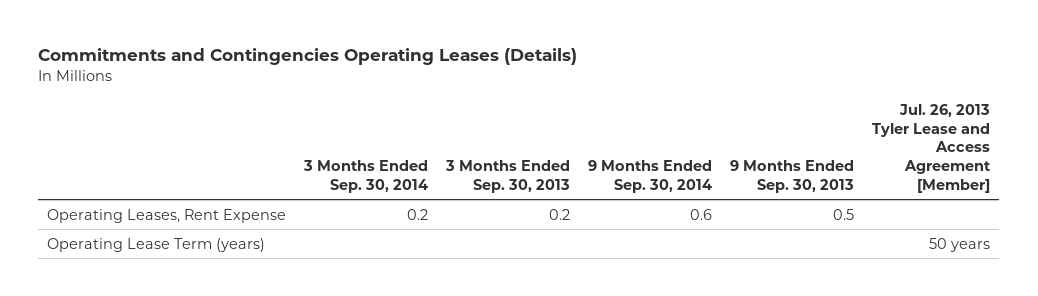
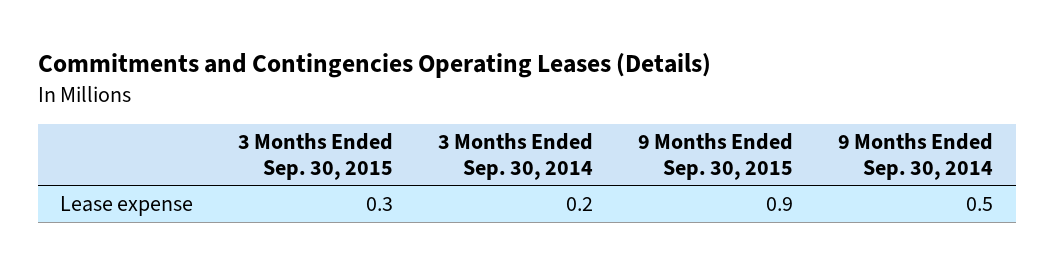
- | 3 Months Ended Sep. 30, 2014 | 3 Months Ended Sep. 30, 2013 | 9 Months Ended Sep. 30, 2014 | 9 Months Ended Sep. 30, 2013 | Jul. 26, 2013 Tyler Lease and Access Agreement [Member]
+ | 3 Months Ended Sep. 30, 2015 | 3 Months Ended Sep. 30, 2014 | 9 Months Ended Sep. 30, 2015 | 9 Months Ended Sep. 30, 2014
- Operating Leases, Rent Expense | 0.2 | 0.2 | 0.6 | 0.5 |
- Operating Lease Term (years) | | | | | 50 years
+ Lease expense | 0.3 | 0.2 | 0.9 | 0.5

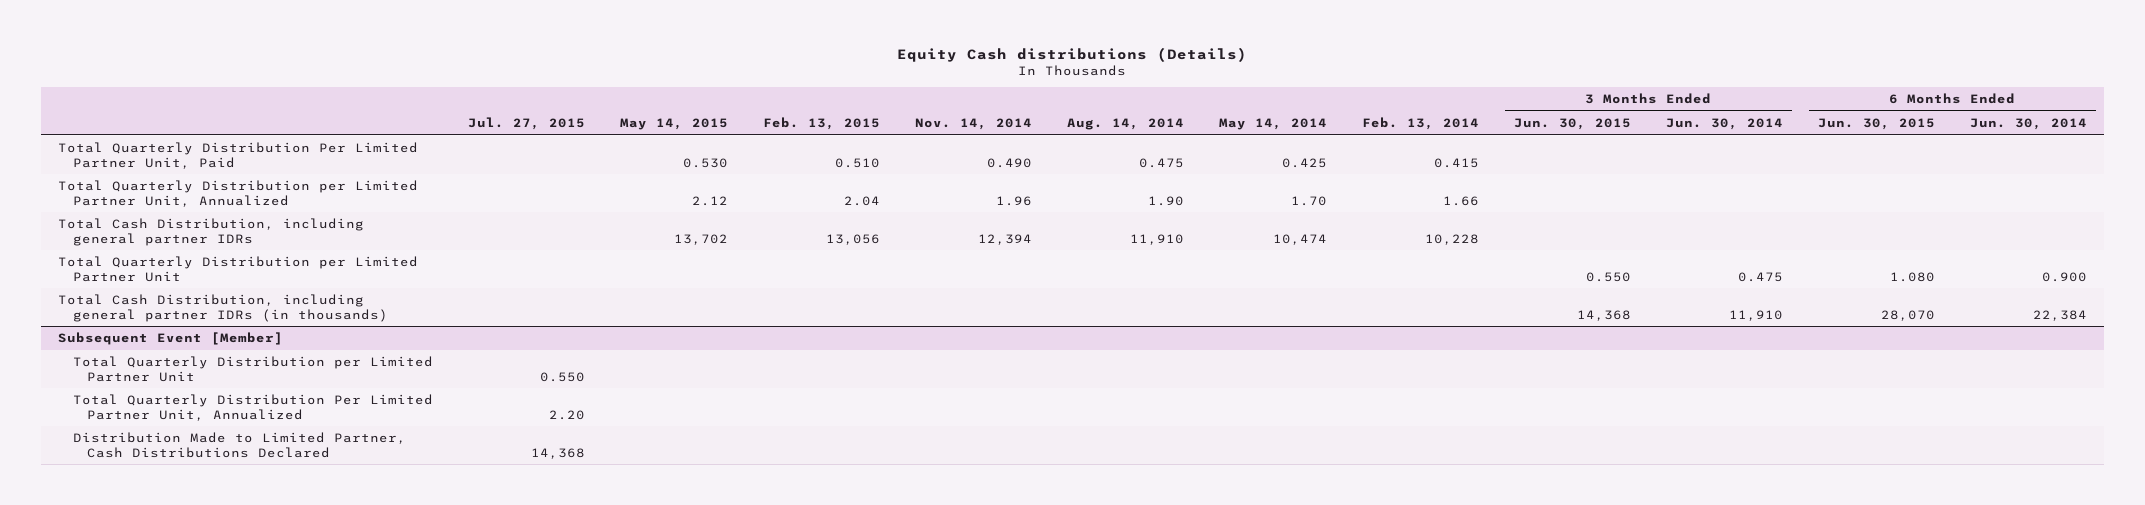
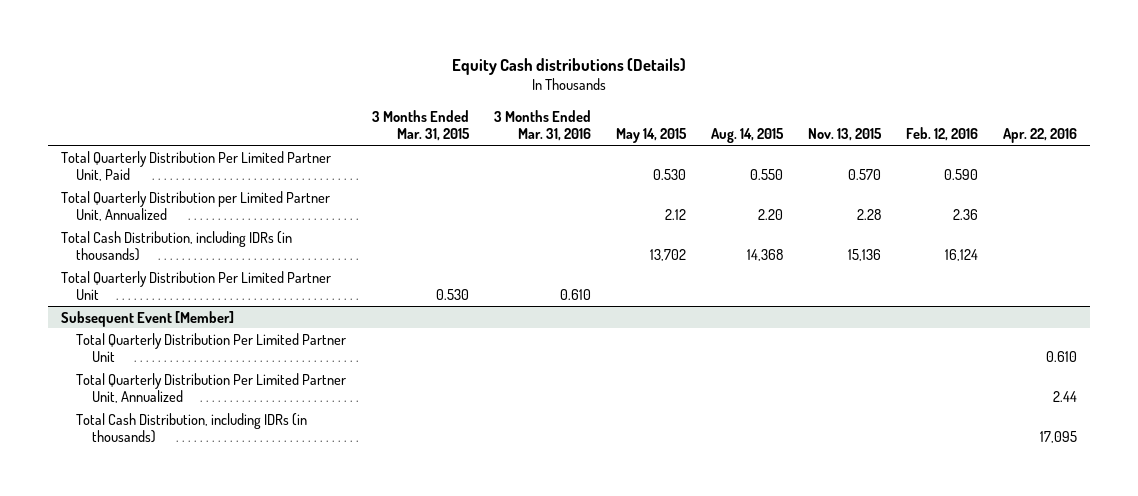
- | Jul. 27, 2015 | May 14, 2015 | Feb. 13, 2015 | Nov. 14, 2014 | Aug. 14, 2014 | May 14, 2014 | Feb. 13, 2014 | 3 Months Ended Jun. 30, 2015 | 3 Months Ended Jun. 30, 2014 | 6 Months Ended Jun. 30, 2015 | 6 Months Ended Jun. 30, 2014
+ | 3 Months Ended Mar. 31, 2015 | 3 Months Ended Mar. 31, 2016 | May 14, 2015 | Aug. 14, 2015 | Nov. 13, 2015 | Feb. 12, 2016 | Apr. 22, 2016
- Total Cash Distribution, including general partner IDRs | | 13,702 | 13,056 | 12,394 | 11,910 | 10,474 | 10,228 | | | |
- Total Quarterly Distribution per Limited Partner Unit | | | | | | | | 0.550 | 0.475 | 1.080 | 0.900
- Total Cash Distribution, including general partner IDRs (in thousands) | | | | | | | | 14,368 | 11,910 | 28,070 | 22,384
+ Total Cash Distribution, including IDRs (in thousands) | | | 13,702 | 14,368 | 15,136 | 16,124 |
+ Total Quarterly Distribution Per Limited Partner Unit | 0.530 | 0.610 | | | | |
@ Subsequent Event [Member]
- Total Quarterly Distribution per Limited Partner Unit | 0.550 | | | | | | | | | |
+ Total Quarterly Distribution Per Limited Partner Unit | | | | | | | 0.610
- Distribution Made to Limited Partner, Cash Distributions Declared | 14,368 | | | | | | | | | |
+ Total Cash Distribution, including IDRs (in thousands) | | | | | | | 17,095

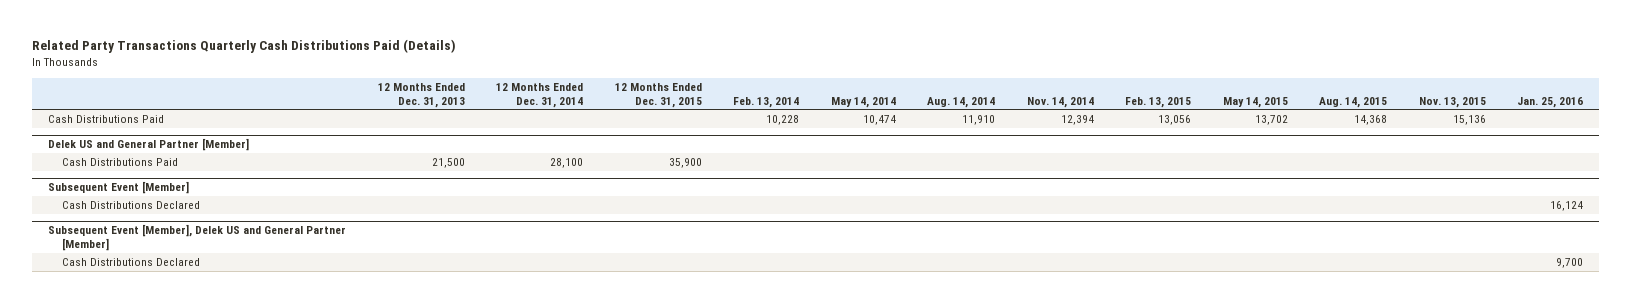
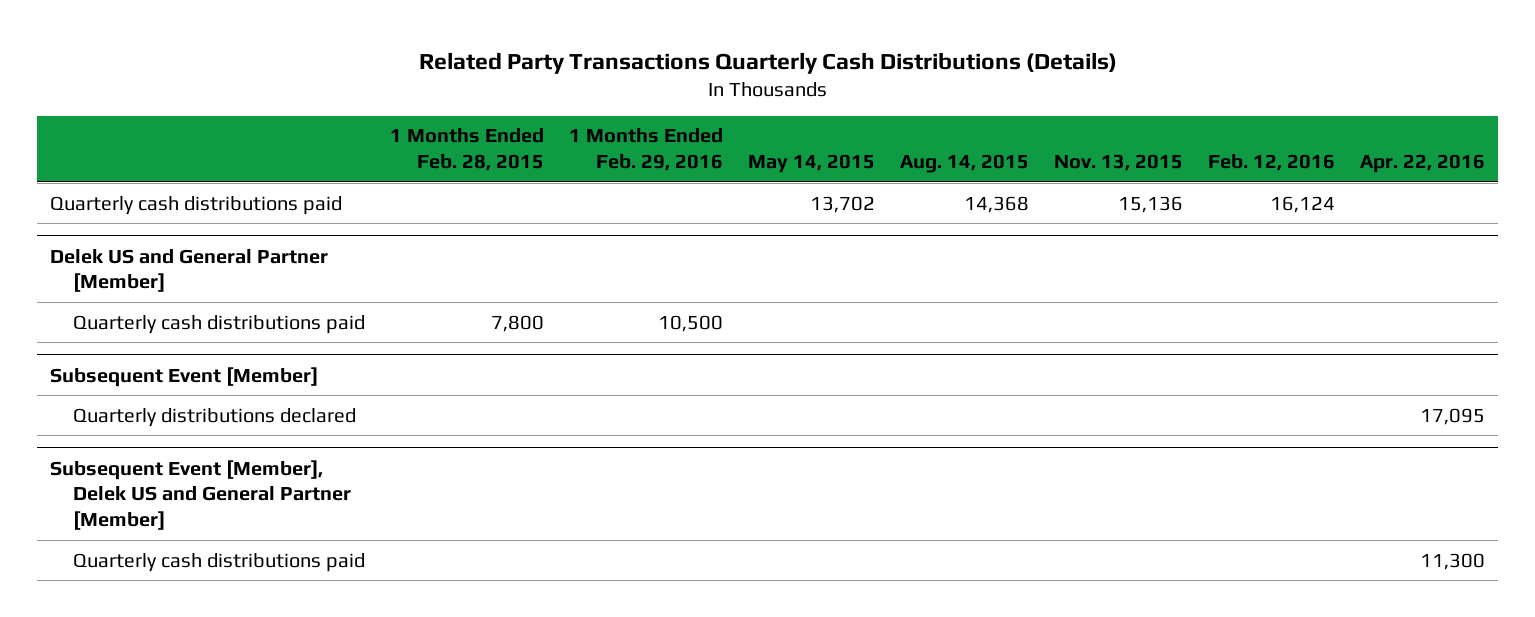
- Related Party Transactions Quarterly Cash Distributions Paid (Details)
+ Related Party Transactions Quarterly Cash Distributions (Details)
- | 12 Months Ended Dec. 31, 2013 | 12 Months Ended Dec. 31, 2014 | 12 Months Ended Dec. 31, 2015 | Feb. 13, 2014 | May 14, 2014 | Aug. 14, 2014 | Nov. 14, 2014 | Feb. 13, 2015 | May 14, 2015 | Aug. 14, 2015 | Nov. 13, 2015 | Jan. 25, 2016
+ | 1 Months Ended Feb. 28, 2015 | 1 Months Ended Feb. 29, 2016 | May 14, 2015 | Aug. 14, 2015 | Nov. 13, 2015 | Feb. 12, 2016 | Apr. 22, 2016
- Cash Distributions Paid | | | | 10,228 | 10,474 | 11,910 | 12,394 | 13,056 | 13,702 | 14,368 | 15,136 |
+ Quarterly cash distributions paid | | | 13,702 | 14,368 | 15,136 | 16,124 |
@ Delek US and General Partner [Member]
- Cash Distributions Paid | 21,500 | 28,100 | 35,900 | | | | | | | | |
+ Quarterly cash distributions paid | 7,800 | 10,500 | | | | |
@ Subsequent Event [Member]
- Cash Distributions Declared | | | | | | | | | | | | 16,124
+ Quarterly distributions declared | | | | | | | 17,095
@ Subsequent Event [Member], Delek US and General Partner [Member]
- Cash Distributions Declared | | | | | | | | | | | | 9,700
+ Quarterly cash distributions paid | | | | | | | 11,300

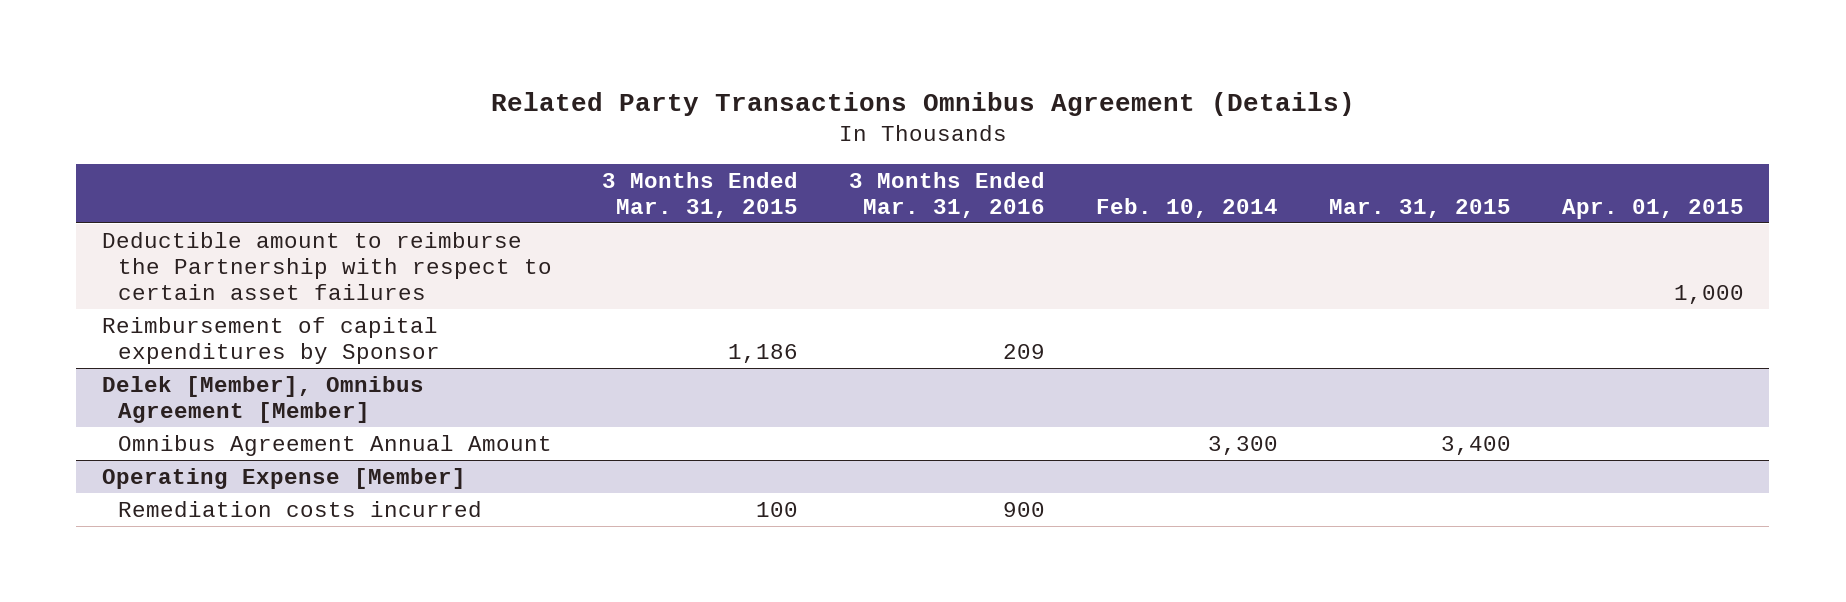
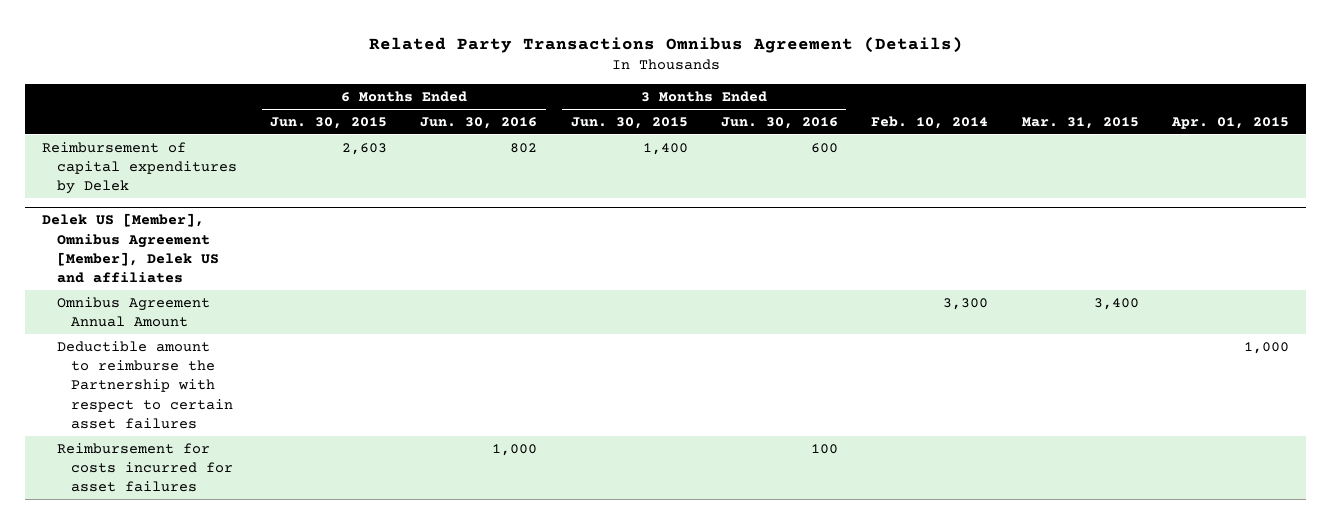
- | 3 Months Ended Mar. 31, 2015 | 3 Months Ended Mar. 31, 2016 | Feb. 10, 2014 | Mar. 31, 2015 | Apr. 01, 2015
+ | 6 Months Ended Jun. 30, 2015 | 6 Months Ended Jun. 30, 2016 | 3 Months Ended Jun. 30, 2015 | 3 Months Ended Jun. 30, 2016 | Feb. 10, 2014 | Mar. 31, 2015 | Apr. 01, 2015
- Deductible amount to reimburse the Partnership with respect to certain asset failures | | | | | 1,000
- Reimbursement of capital expenditures by Sponsor | 1,186 | 209 | | |
- Delek [Member], Omnibus Agreement [Member]
+ Reimbursement of capital expenditures by Delek | 2,603 | 802 | 1,400 | 600 | | |
+ Delek US [Member], Omnibus Agreement [Member], Delek US and affiliates
- Operating Expense [Member]
- Remediation costs incurred | 100 | 900 | | |
+ Deductible amount to reimburse the Partnership with respect to certain asset failures | | | | | | | 1,000
+ Reimbursement for costs incurred for asset failures | | 1,000 | | 100 | | |

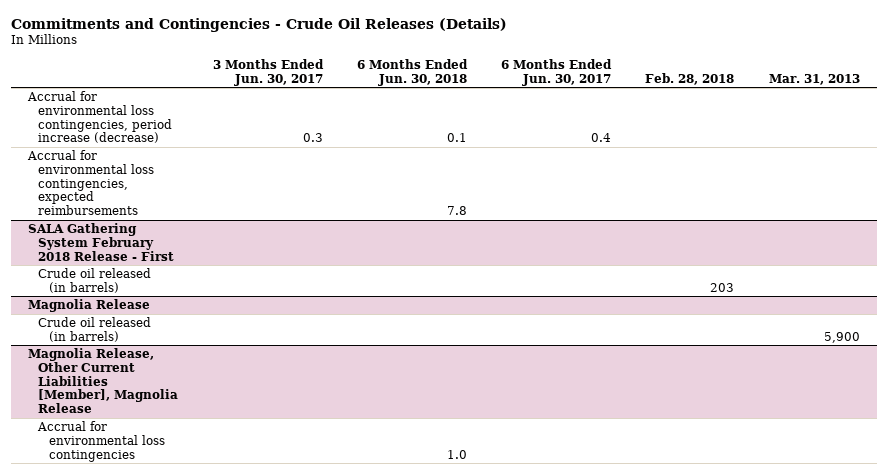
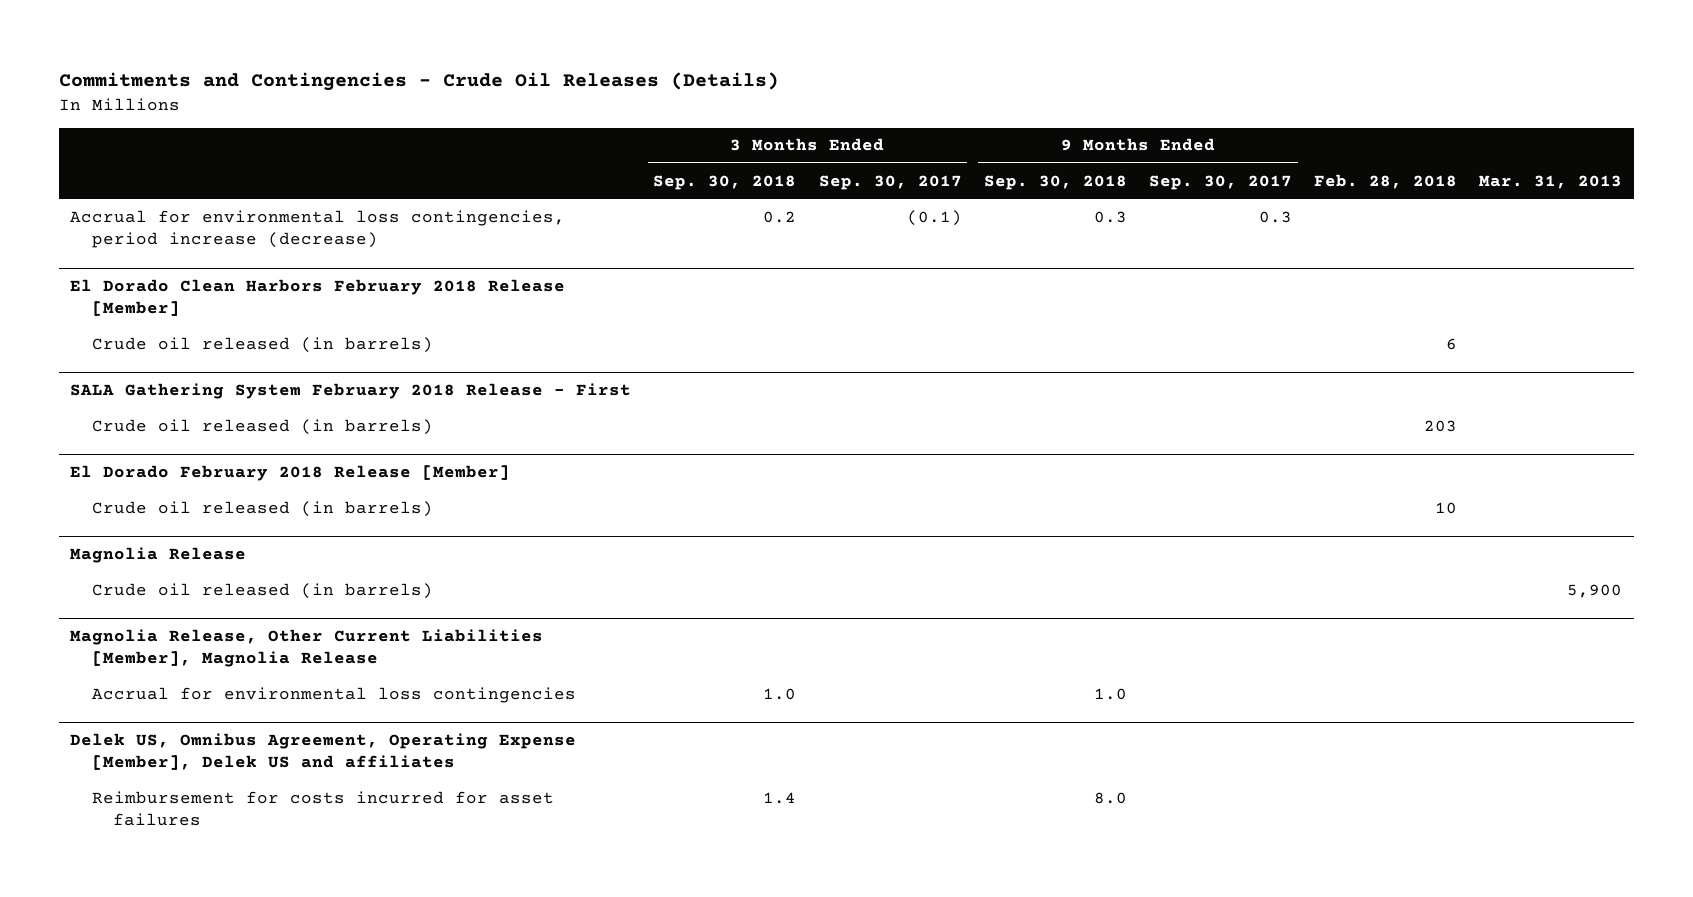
- | 3 Months Ended Jun. 30, 2017 | 6 Months Ended Jun. 30, 2018 | 6 Months Ended Jun. 30, 2017 | Feb. 28, 2018 | Mar. 31, 2013
+ | 3 Months Ended Sep. 30, 2018 | 3 Months Ended Sep. 30, 2017 | 9 Months Ended Sep. 30, 2018 | 9 Months Ended Sep. 30, 2017 | Feb. 28, 2018 | Mar. 31, 2013
- Accrual for environmental loss contingencies, expected reimbursements | | 7.8 | | |
+ El Dorado Clean Harbors February 2018 Release [Member]
+ Crude oil released (in barrels) | | | | | 6 |
+ El Dorado February 2018 Release [Member]
+ Crude oil released (in barrels) | | | | | 10 |
+ Delek US, Omnibus Agreement, Operating Expense [Member], Delek US and affiliates
+ Reimbursement for costs incurred for asset failures | 1.4 | | 8.0 | | |

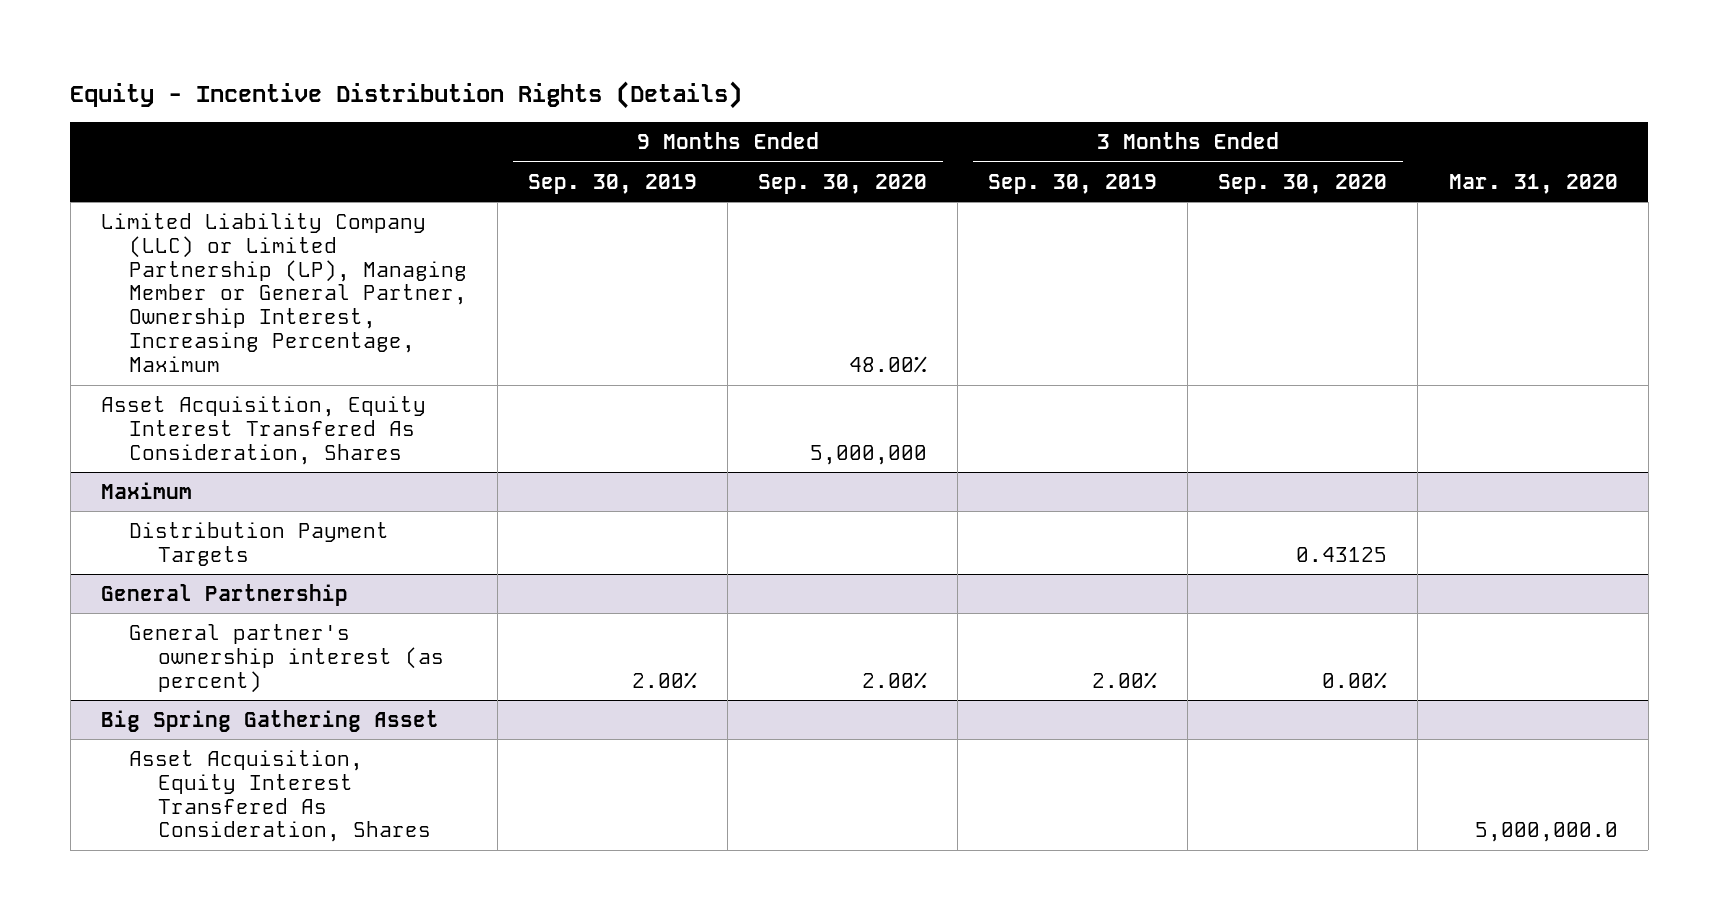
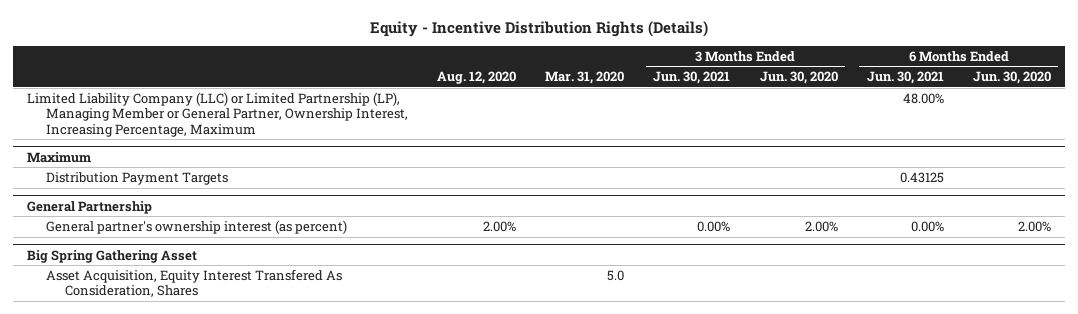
- | 9 Months Ended Sep. 30, 2019 | 9 Months Ended Sep. 30, 2020 | 3 Months Ended Sep. 30, 2019 | 3 Months Ended Sep. 30, 2020 | Mar. 31, 2020
+ | Aug. 12, 2020 | Mar. 31, 2020 | 3 Months Ended Jun. 30, 2021 | 3 Months Ended Jun. 30, 2020 | 6 Months Ended Jun. 30, 2021 | 6 Months Ended Jun. 30, 2020
- Asset Acquisition, Equity Interest Transfered As Consideration, Shares | | 5,000,000 | | |
@ Big Spring Gathering Asset
- Asset Acquisition, Equity Interest Transfered As Consideration, Shares | | | | | 5,000,000.0
+ Asset Acquisition, Equity Interest Transfered As Consideration, Shares | | 5.0 | | | |

